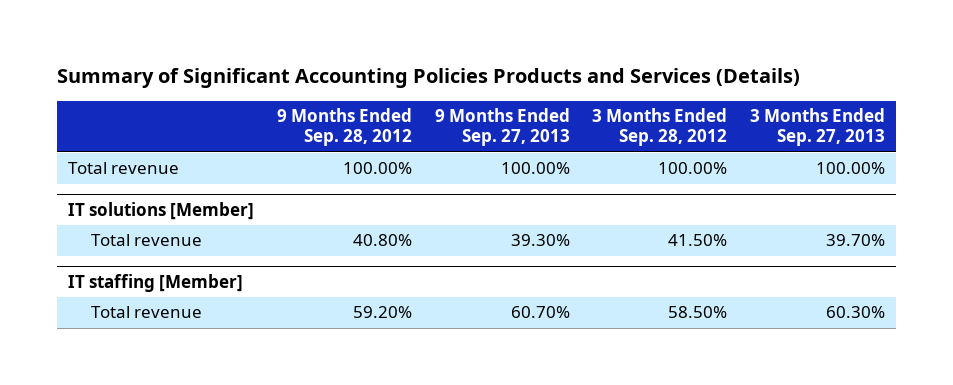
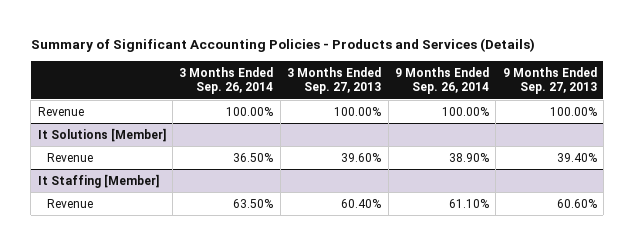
- Summary of Significant Accounting Policies Products and Services (Details)
+ Summary of Significant Accounting Policies - Products and Services (Details)
- | 9 Months Ended Sep. 28, 2012 | 9 Months Ended Sep. 27, 2013 | 3 Months Ended Sep. 28, 2012 | 3 Months Ended Sep. 27, 2013
+ | 3 Months Ended Sep. 26, 2014 | 3 Months Ended Sep. 27, 2013 | 9 Months Ended Sep. 26, 2014 | 9 Months Ended Sep. 27, 2013
- Total revenue | 100.00% | 100.00% | 100.00% | 100.00%
- IT solutions [Member]
- Total revenue | 40.80% | 39.30% | 41.50% | 39.70%
- IT staffing [Member]
- Total revenue | 59.20% | 60.70% | 58.50% | 60.30%
+ Revenue | 100.00% | 100.00% | 100.00% | 100.00%
+ It Solutions [Member]
+ Revenue | 36.50% | 39.60% | 38.90% | 39.40%
+ It Staffing [Member]
+ Revenue | 63.50% | 60.40% | 61.10% | 60.60%

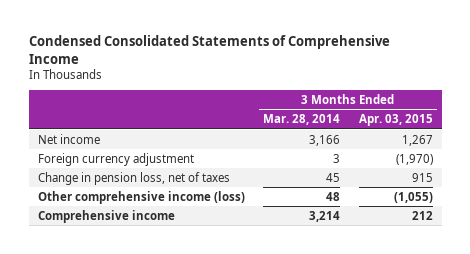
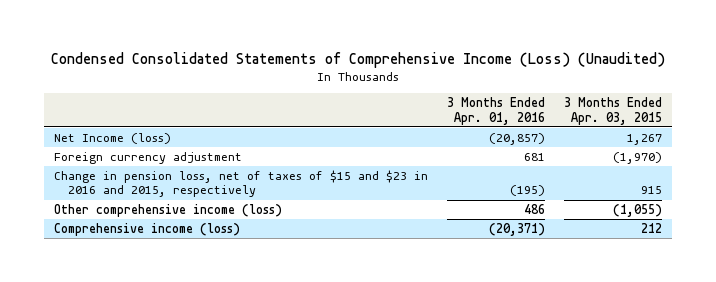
- Condensed Consolidated Statements of Comprehensive Income
+ Condensed Consolidated Statements of Comprehensive Income (Loss) (Unaudited)
- | 3 Months Ended Mar. 28, 2014 | 3 Months Ended Apr. 03, 2015
+ | 3 Months Ended Apr. 01, 2016 | 3 Months Ended Apr. 03, 2015
- Net income | 3,166 | 1,267
+ Net Income (loss) | (20,857) | 1,267
- Change in pension loss, net of taxes | 45 | 915
+ Change in pension loss, net of taxes of $15 and $23 in 2016 and 2015, respectively | (195) | 915
- Comprehensive income | 3,214 | 212
+ Comprehensive income (loss) | (20,371) | 212

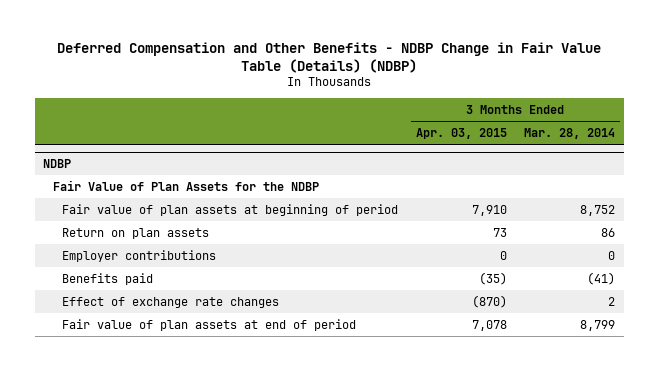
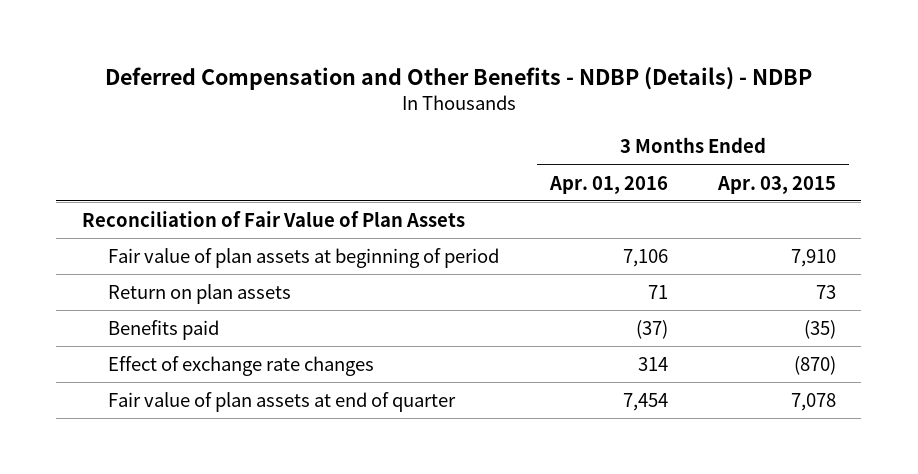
- Deferred Compensation and Other Benefits - NDBP Change in Fair Value Table (Details) (NDBP)
+ Deferred Compensation and Other Benefits - NDBP (Details) - NDBP
- | 3 Months Ended Apr. 03, 2015 | 3 Months Ended Mar. 28, 2014
+ | 3 Months Ended Apr. 01, 2016 | 3 Months Ended Apr. 03, 2015
- NDBP
- Fair Value of Plan Assets for the NDBP
+ Reconciliation of Fair Value of Plan Assets
- Employer contributions | 0 | 0
- Fair value of plan assets at end of period | 7,078 | 8,799
+ Fair value of plan assets at end of quarter | 7,454 | 7,078

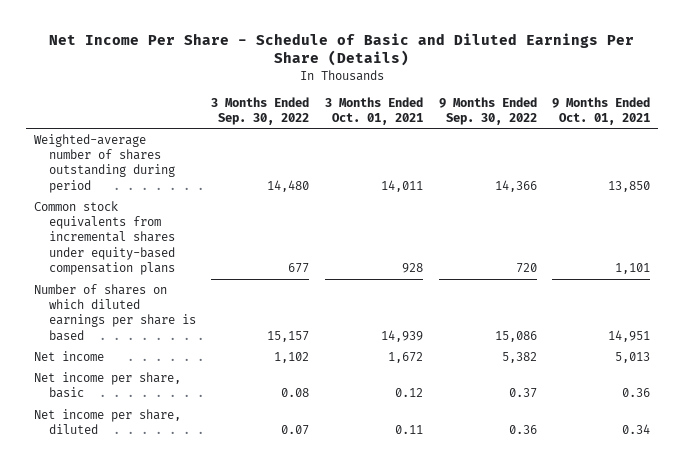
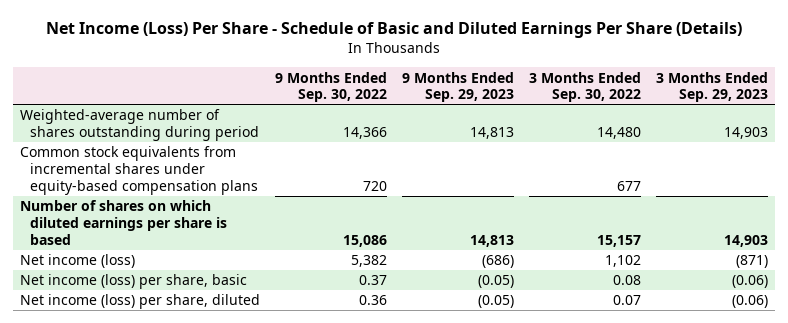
- Net Income Per Share - Schedule of Basic and Diluted Earnings Per Share (Details)
+ Net Income (Loss) Per Share - Schedule of Basic and Diluted Earnings Per Share (Details)
- | 3 Months Ended Sep. 30, 2022 | 3 Months Ended Oct. 01, 2021 | 9 Months Ended Sep. 30, 2022 | 9 Months Ended Oct. 01, 2021
+ | 9 Months Ended Sep. 30, 2022 | 9 Months Ended Sep. 29, 2023 | 3 Months Ended Sep. 30, 2022 | 3 Months Ended Sep. 29, 2023
- Net income | 1,102 | 1,672 | 5,382 | 5,013
- Net income per share, basic | 0.08 | 0.12 | 0.37 | 0.36
- Net income per share, diluted | 0.07 | 0.11 | 0.36 | 0.34
+ Net income (loss) | 5,382 | (686) | 1,102 | (871)
+ Net income (loss) per share, basic | 0.37 | (0.05) | 0.08 | (0.06)
+ Net income (loss) per share, diluted | 0.36 | (0.05) | 0.07 | (0.06)

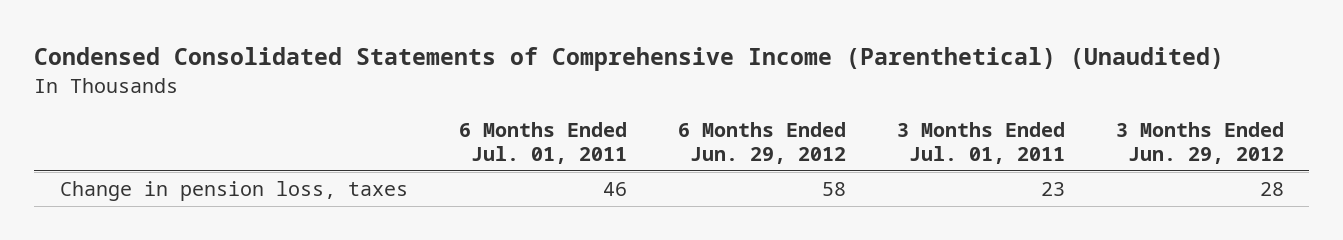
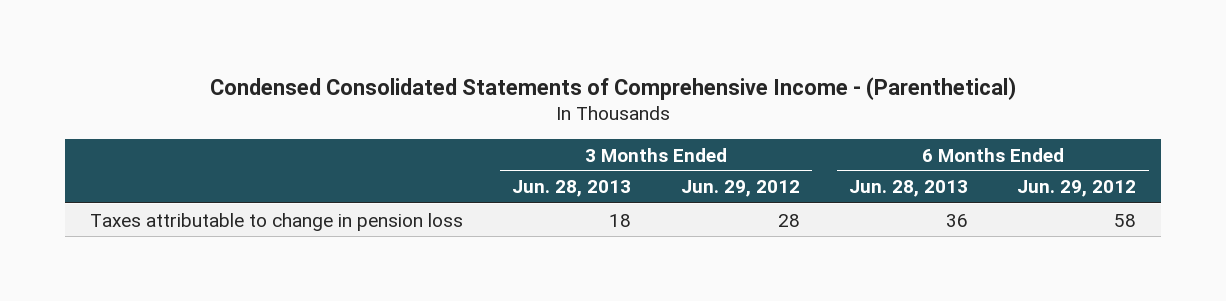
- Condensed Consolidated Statements of Comprehensive Income (Parenthetical) (Unaudited)
+ Condensed Consolidated Statements of Comprehensive Income - (Parenthetical)
- | 6 Months Ended Jul. 01, 2011 | 6 Months Ended Jun. 29, 2012 | 3 Months Ended Jul. 01, 2011 | 3 Months Ended Jun. 29, 2012
+ | 3 Months Ended Jun. 28, 2013 | 3 Months Ended Jun. 29, 2012 | 6 Months Ended Jun. 28, 2013 | 6 Months Ended Jun. 29, 2012
- Change in pension loss, taxes | 46 | 58 | 23 | 28
+ Taxes attributable to change in pension loss | 18 | 28 | 36 | 58

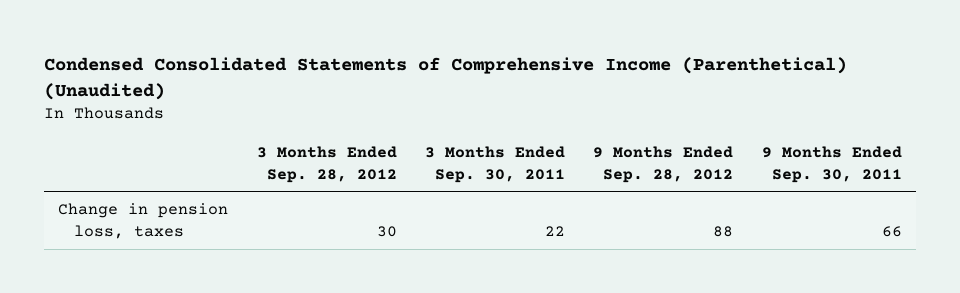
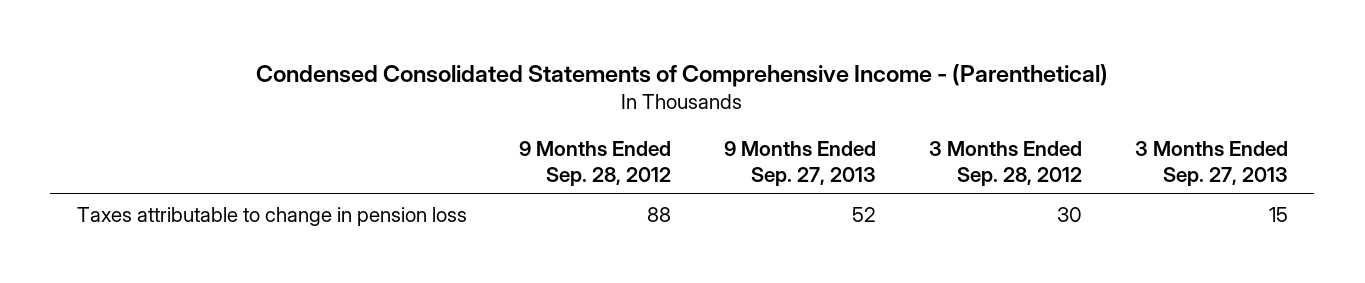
- Condensed Consolidated Statements of Comprehensive Income (Parenthetical) (Unaudited)
+ Condensed Consolidated Statements of Comprehensive Income - (Parenthetical)
- | 3 Months Ended Sep. 28, 2012 | 3 Months Ended Sep. 30, 2011 | 9 Months Ended Sep. 28, 2012 | 9 Months Ended Sep. 30, 2011
+ | 9 Months Ended Sep. 28, 2012 | 9 Months Ended Sep. 27, 2013 | 3 Months Ended Sep. 28, 2012 | 3 Months Ended Sep. 27, 2013
- Change in pension loss, taxes | 30 | 22 | 88 | 66
+ Taxes attributable to change in pension loss | 88 | 52 | 30 | 15

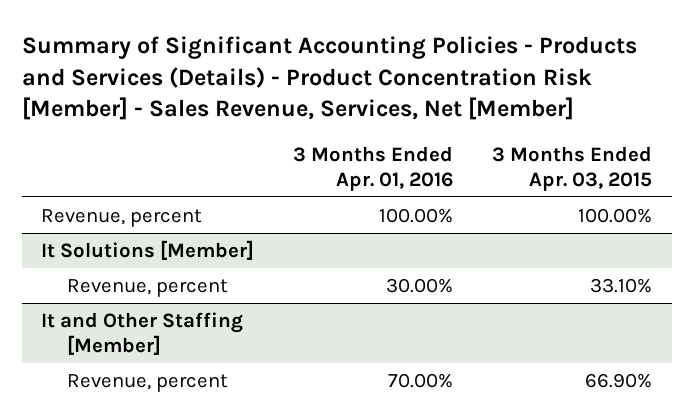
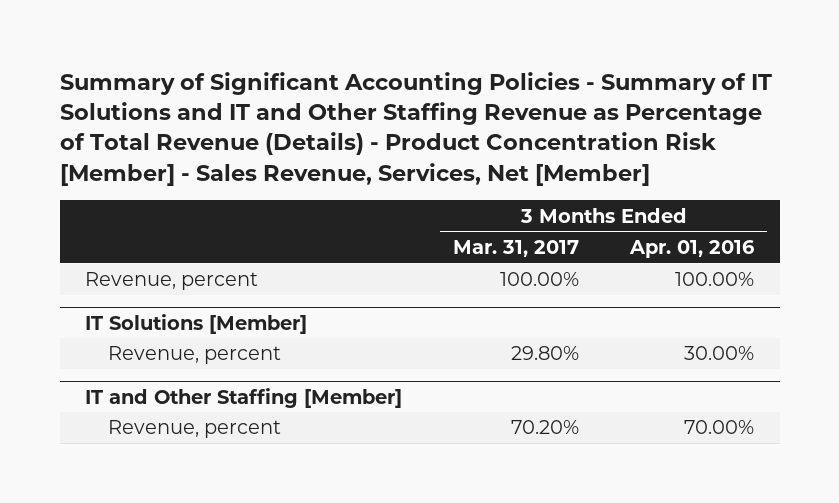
- Summary of Significant Accounting Policies - Products and Services (Details) - Product Concentration Risk [Member] - Sales Revenue, Services, Net [Member]
+ Summary of Significant Accounting Policies - Summary of IT Solutions and IT and Other Staffing Revenue as Percentage of Total Revenue (Details) - Product Concentration Risk [Member] - Sales Revenue, Services, Net [Member]
- | 3 Months Ended Apr. 01, 2016 | 3 Months Ended Apr. 03, 2015
+ | 3 Months Ended Mar. 31, 2017 | 3 Months Ended Apr. 01, 2016
- It Solutions [Member]
+ IT Solutions [Member]
- It and Other Staffing [Member]
+ IT and Other Staffing [Member]

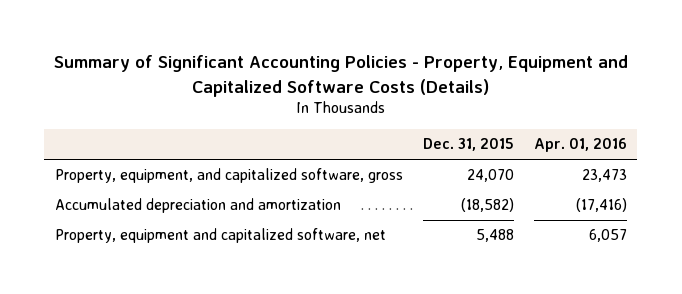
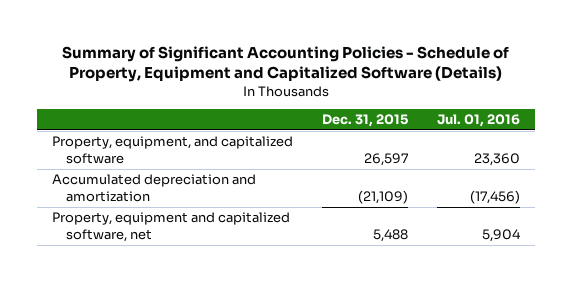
- Summary of Significant Accounting Policies - Property, Equipment and Capitalized Software Costs (Details)
+ Summary of Significant Accounting Policies - Schedule of Property, Equipment and Capitalized Software (Details)
- | Dec. 31, 2015 | Apr. 01, 2016
+ | Dec. 31, 2015 | Jul. 01, 2016
- Property, equipment, and capitalized software, gross | 24,070 | 23,473
- Accumulated depreciation and amortization | (18,582) | (17,416)
+ Property, equipment, and capitalized software | 26,597 | 23,360
+ Accumulated depreciation and amortization | (21,109) | (17,456)

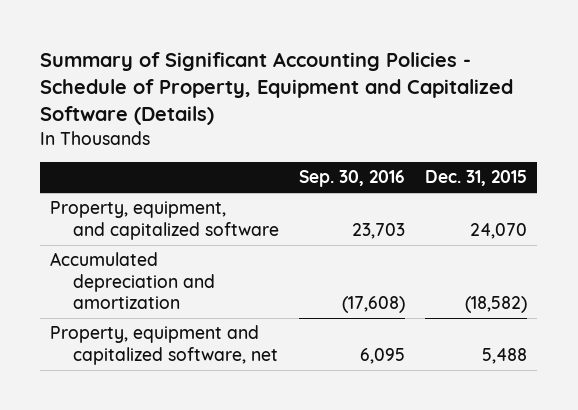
- | Dec. 31, 2015 | Jul. 01, 2016
+ | Sep. 30, 2016 | Dec. 31, 2015
- Property, equipment, and capitalized software | 26,597 | 23,360
- Accumulated depreciation and amortization | (21,109) | (17,456)
+ Property, equipment, and capitalized software | 23,703 | 24,070
+ Accumulated depreciation and amortization | (17,608) | (18,582)

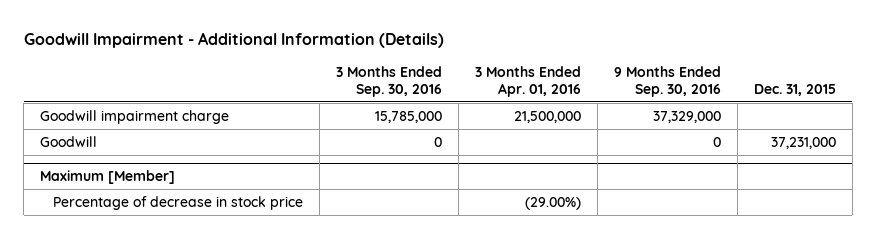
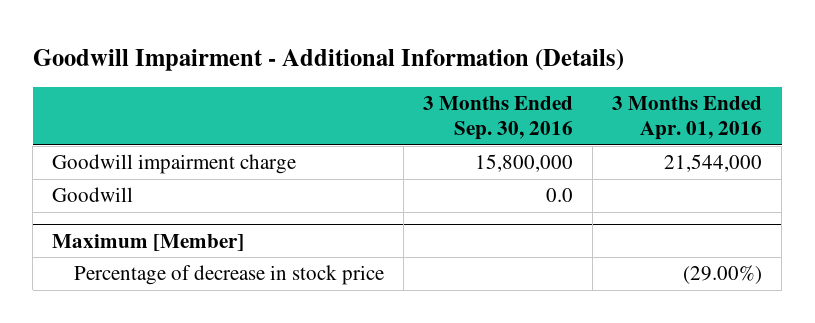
- | 3 Months Ended Sep. 30, 2016 | 3 Months Ended Apr. 01, 2016 | 9 Months Ended Sep. 30, 2016 | Dec. 31, 2015
+ | 3 Months Ended Sep. 30, 2016 | 3 Months Ended Apr. 01, 2016
- Goodwill impairment charge | 15,785,000 | 21,500,000 | 37,329,000 |
- Goodwill | 0 | | 0 | 37,231,000
+ Goodwill impairment charge | 15,800,000 | 21,544,000
+ Goodwill | 0.0 |

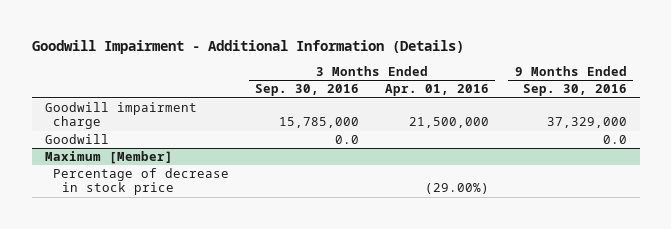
- | 3 Months Ended Sep. 30, 2016 | 3 Months Ended Apr. 01, 2016
+ | 3 Months Ended Sep. 30, 2016 | 3 Months Ended Apr. 01, 2016 | 9 Months Ended Sep. 30, 2016
- Goodwill impairment charge | 15,800,000 | 21,544,000
+ Goodwill impairment charge | 15,785,000 | 21,500,000 | 37,329,000

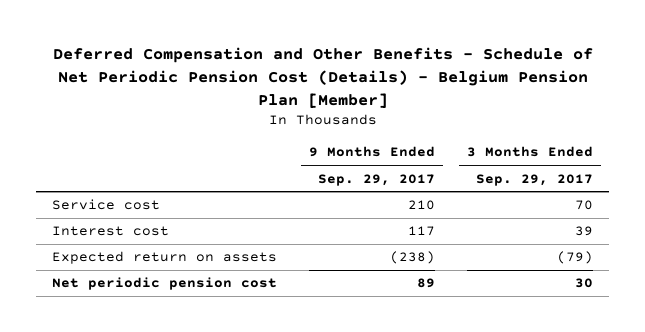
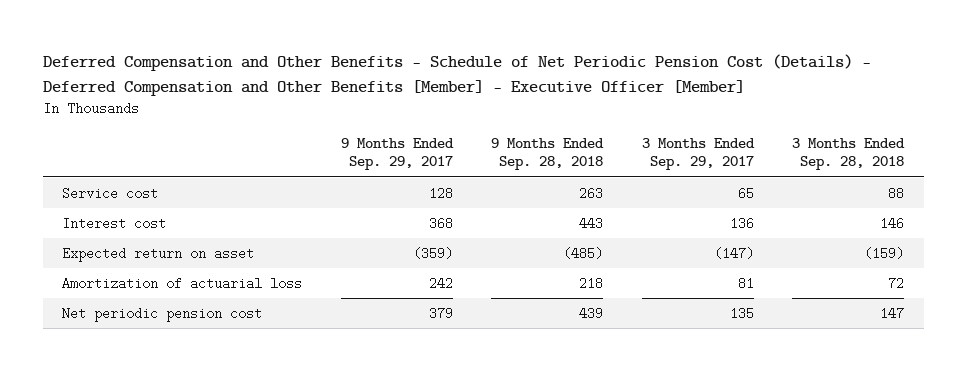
- Deferred Compensation and Other Benefits - Schedule of Net Periodic Pension Cost (Details) - Belgium Pension Plan [Member]
+ Deferred Compensation and Other Benefits - Schedule of Net Periodic Pension Cost (Details) - Deferred Compensation and Other Benefits [Member] - Executive Officer [Member]
- | 9 Months Ended Sep. 29, 2017 | 3 Months Ended Sep. 29, 2017
+ | 9 Months Ended Sep. 29, 2017 | 9 Months Ended Sep. 28, 2018 | 3 Months Ended Sep. 29, 2017 | 3 Months Ended Sep. 28, 2018
- Service cost | 210 | 70
- Interest cost | 117 | 39
- Expected return on assets | (238) | (79)
- Net periodic pension cost | 89 | 30
+ Service cost | 128 | 263 | 65 | 88
+ Interest cost | 368 | 443 | 136 | 146
+ Expected return on asset | (359) | (485) | (147) | (159)
+ Amortization of actuarial loss | 242 | 218 | 81 | 72
+ Net periodic pension cost | 379 | 439 | 135 | 147

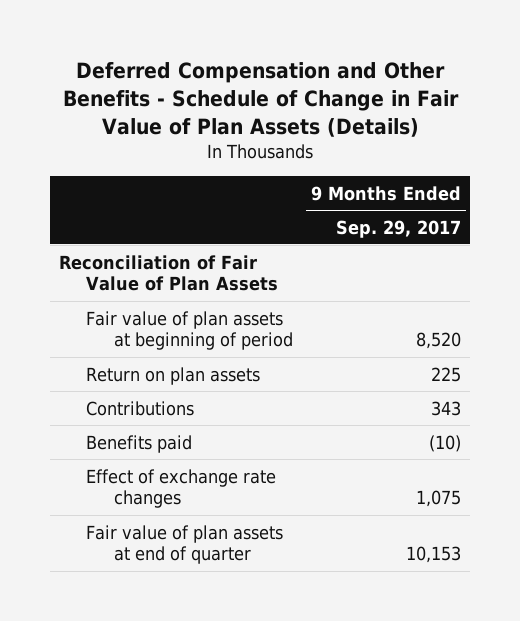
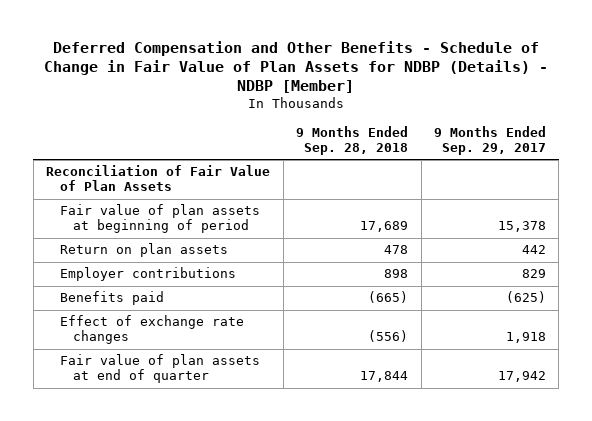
- Deferred Compensation and Other Benefits - Schedule of Change in Fair Value of Plan Assets (Details)
+ Deferred Compensation and Other Benefits - Schedule of Change in Fair Value of Plan Assets for NDBP (Details) - NDBP [Member]
- | 9 Months Ended Sep. 29, 2017
+ | 9 Months Ended Sep. 28, 2018 | 9 Months Ended Sep. 29, 2017
- Fair value of plan assets at beginning of period | 8,520
- Return on plan assets | 225
- Contributions | 343
- Benefits paid | (10)
- Effect of exchange rate changes | 1,075
- Fair value of plan assets at end of quarter | 10,153
+ Fair value of plan assets at beginning of period | 17,689 | 15,378
+ Return on plan assets | 478 | 442
+ Employer contributions | 898 | 829
+ Benefits paid | (665) | (625)
+ Effect of exchange rate changes | (556) | 1,918
+ Fair value of plan assets at end of quarter | 17,844 | 17,942

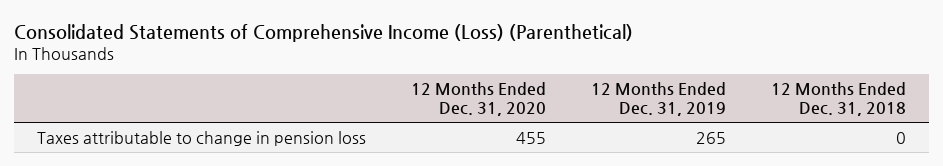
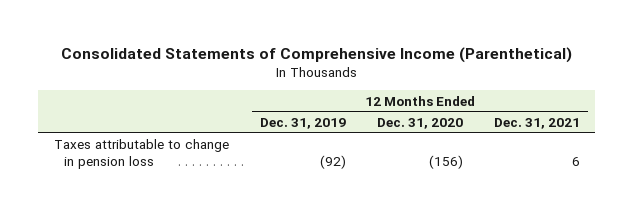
- Consolidated Statements of Comprehensive Income (Loss) (Parenthetical)
+ Consolidated Statements of Comprehensive Income (Parenthetical)
- | 12 Months Ended Dec. 31, 2020 | 12 Months Ended Dec. 31, 2019 | 12 Months Ended Dec. 31, 2018
+ | 12 Months Ended Dec. 31, 2019 | 12 Months Ended Dec. 31, 2020 | 12 Months Ended Dec. 31, 2021
- Taxes attributable to change in pension loss | 455 | 265 | 0
+ Taxes attributable to change in pension loss | (92) | (156) | 6

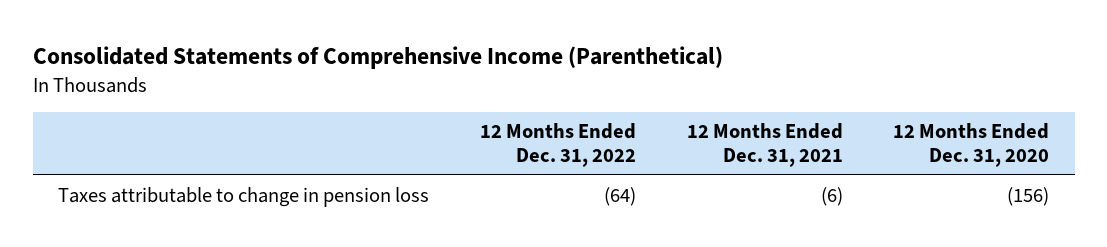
- | 12 Months Ended Dec. 31, 2019 | 12 Months Ended Dec. 31, 2020 | 12 Months Ended Dec. 31, 2021
+ | 12 Months Ended Dec. 31, 2022 | 12 Months Ended Dec. 31, 2021 | 12 Months Ended Dec. 31, 2020
- Taxes attributable to change in pension loss | (92) | (156) | 6
+ Taxes attributable to change in pension loss | (64) | (6) | (156)

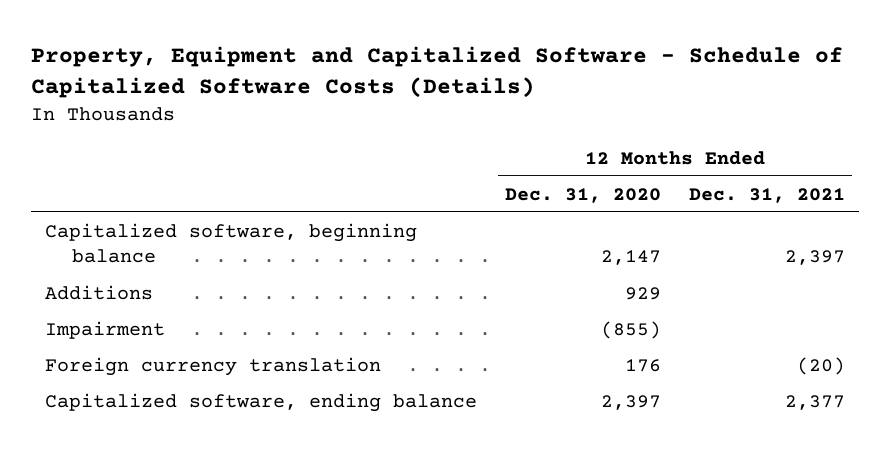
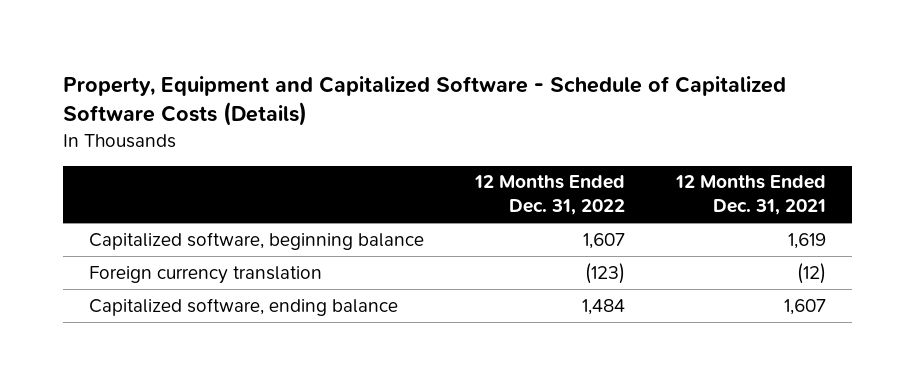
- | 12 Months Ended Dec. 31, 2020 | 12 Months Ended Dec. 31, 2021
+ | 12 Months Ended Dec. 31, 2022 | 12 Months Ended Dec. 31, 2021
- Capitalized software, beginning balance | 2,147 | 2,397
- Additions | 929 |
- Impairment | (855) |
- Foreign currency translation | 176 | (20)
- Capitalized software, ending balance | 2,397 | 2,377
+ Capitalized software, beginning balance | 1,607 | 1,619
+ Foreign currency translation | (123) | (12)
+ Capitalized software, ending balance | 1,484 | 1,607

